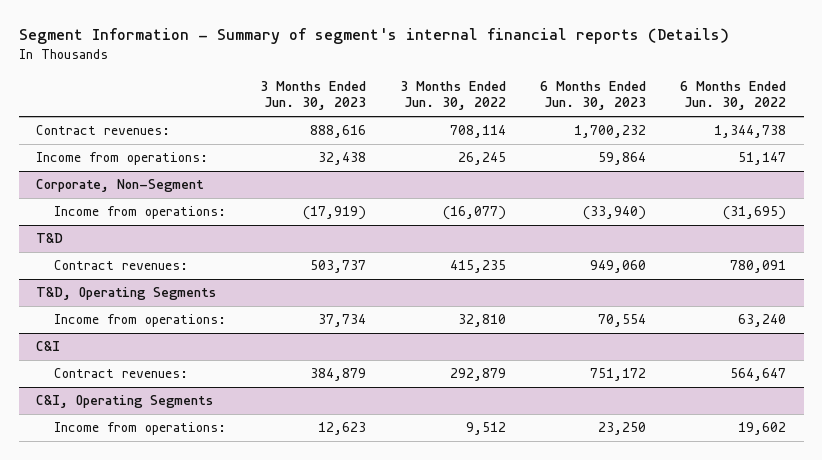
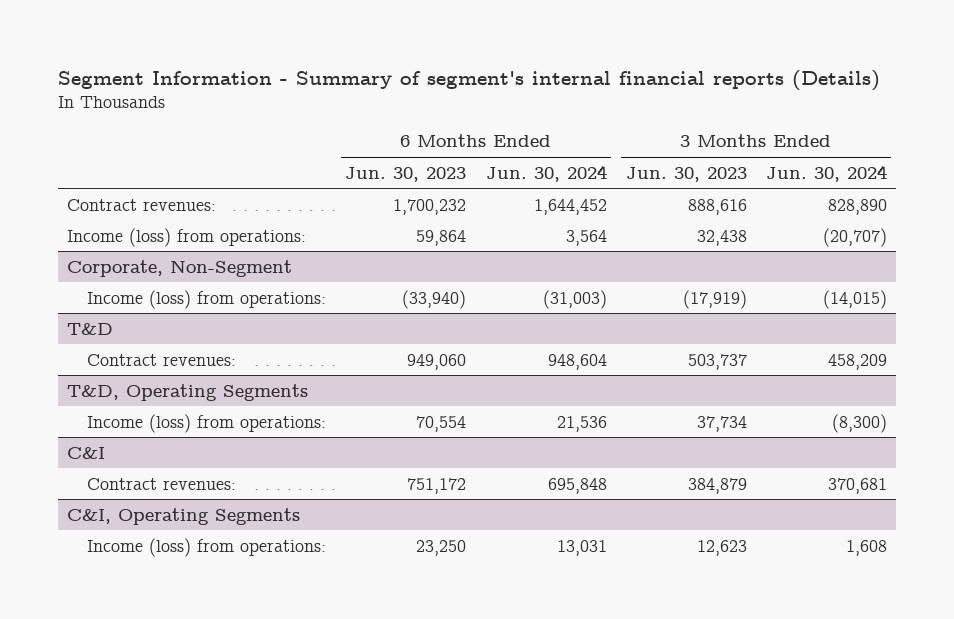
- | 3 Months Ended Jun. 30, 2023 | 3 Months Ended Jun. 30, 2022 | 6 Months Ended Jun. 30, 2023 | 6 Months Ended Jun. 30, 2022
+ | 6 Months Ended Jun. 30, 2023 | 6 Months Ended Jun. 30, 2024 | 3 Months Ended Jun. 30, 2023 | 3 Months Ended Jun. 30, 2024
- Income from operations: | 32,438 | 26,245 | 59,864 | 51,147
+ Income (loss) from operations: | 59,864 | 3,564 | 32,438 | (20,707)
@ Corporate, Non-Segment
- Income from operations: | (17,919) | (16,077) | (33,940) | (31,695)
+ Income (loss) from operations: | (33,940) | (31,003) | (17,919) | (14,015)
@ T&D, Operating Segments
- Income from operations: | 37,734 | 32,810 | 70,554 | 63,240
+ Income (loss) from operations: | 70,554 | 21,536 | 37,734 | (8,300)
@ C&I, Operating Segments
- Income from operations: | 12,623 | 9,512 | 23,250 | 19,602
+ Income (loss) from operations: | 23,250 | 13,031 | 12,623 | 1,608

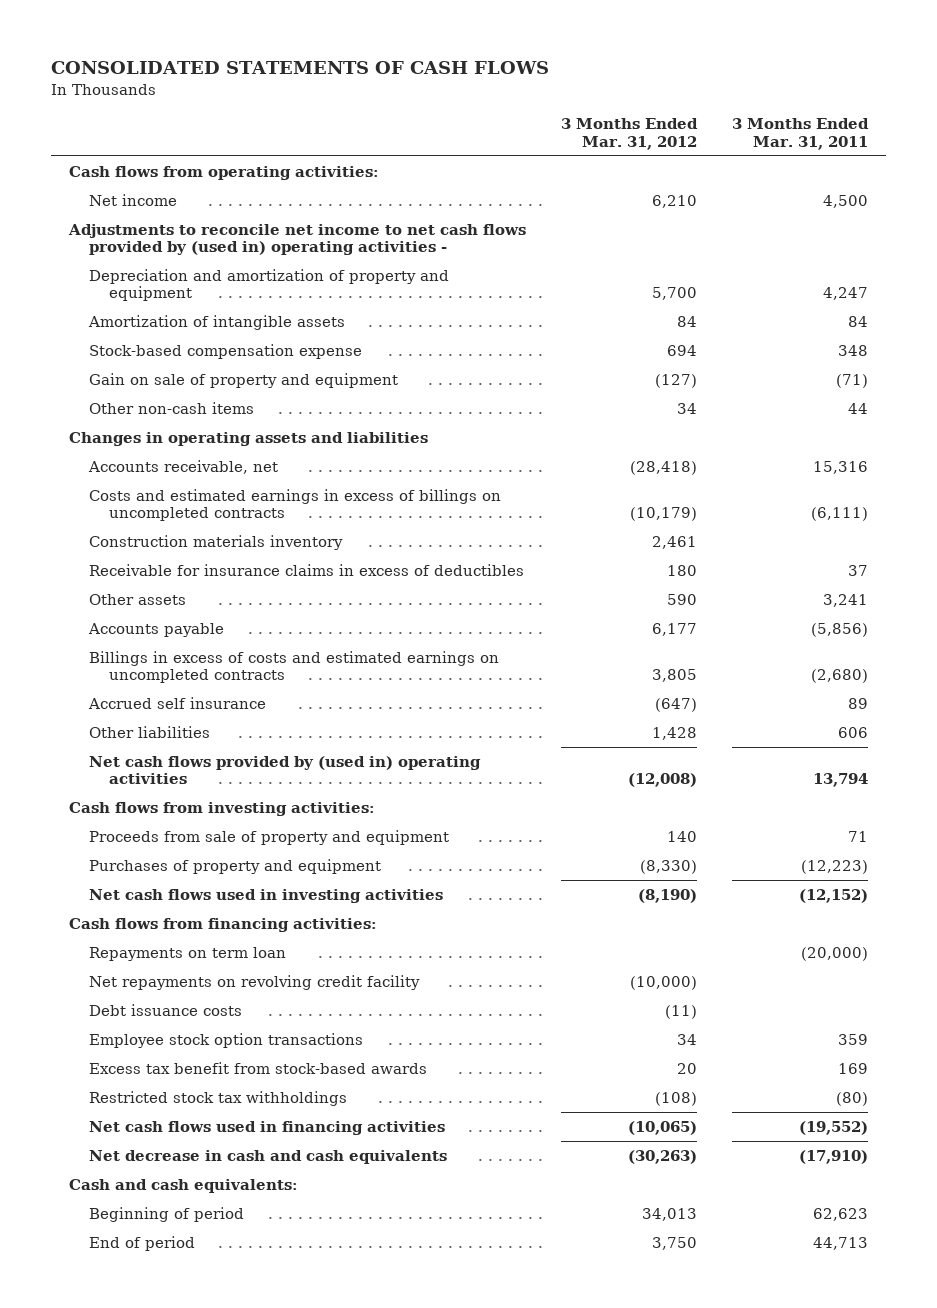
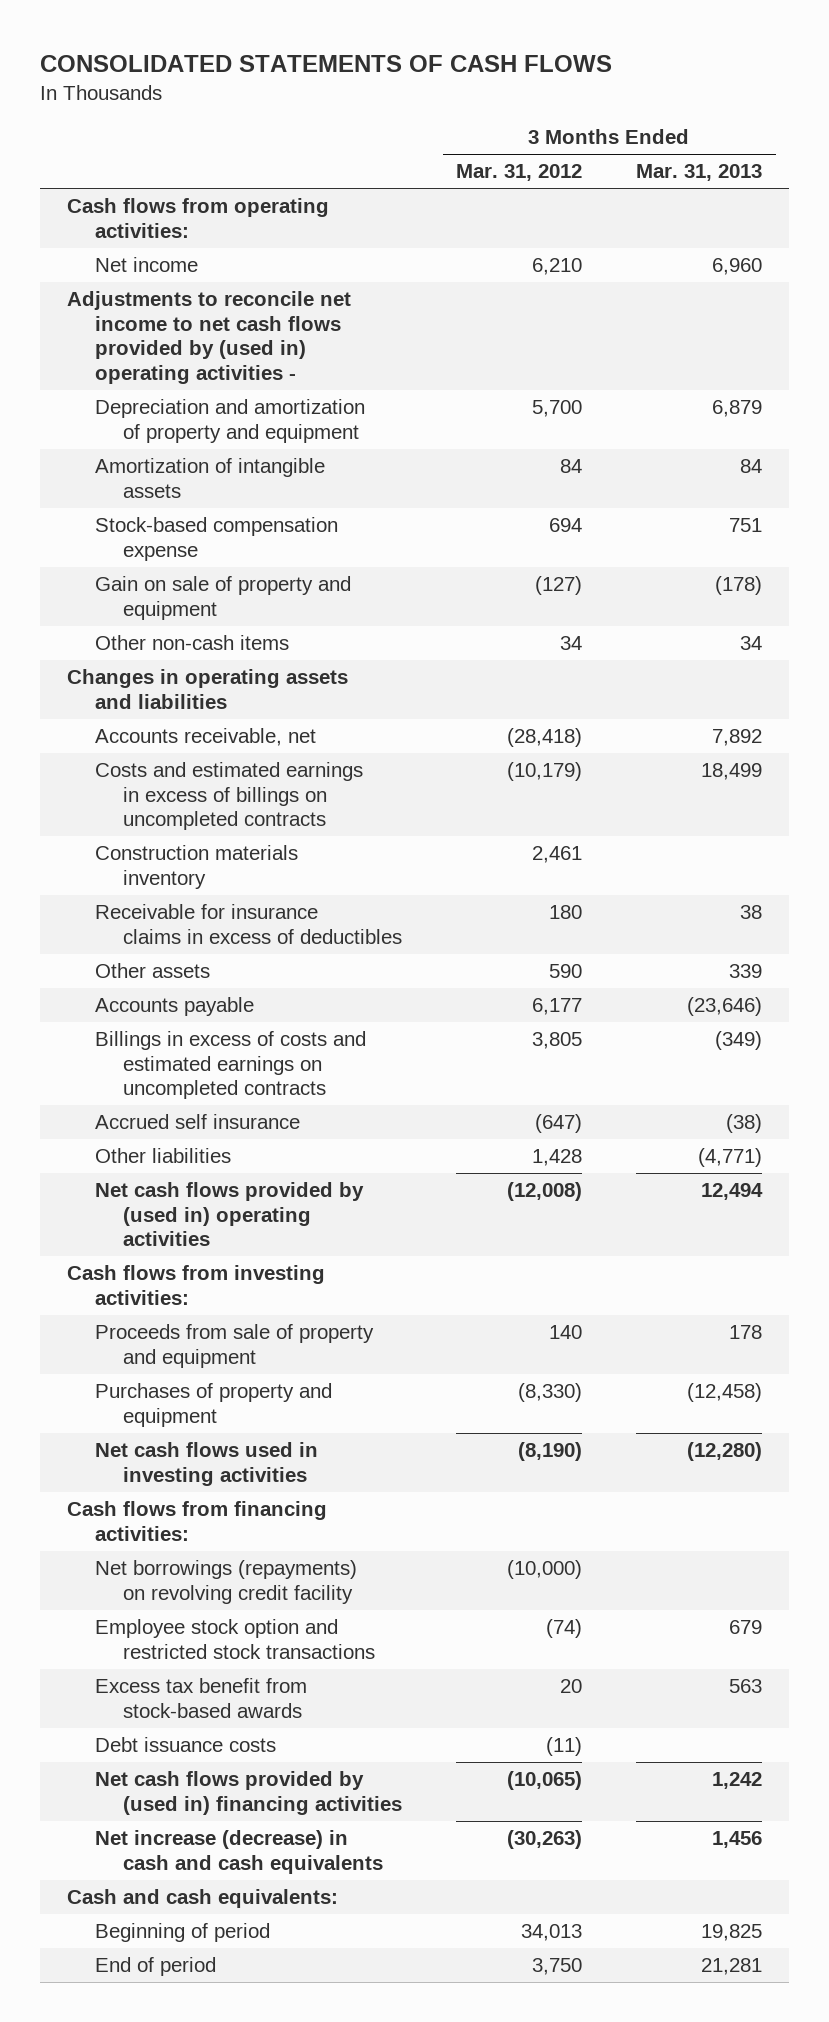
- | 3 Months Ended Mar. 31, 2012 | 3 Months Ended Mar. 31, 2011
+ | 3 Months Ended Mar. 31, 2012 | 3 Months Ended Mar. 31, 2013
- Repayments on term loan | | (20,000)
- Net repayments on revolving credit facility | (10,000) |
- Employee stock option transactions | 34 | 359
+ Net borrowings (repayments) on revolving credit facility | (10,000) |
+ Employee stock option and restricted stock transactions | (74) | 679
- Restricted stock tax withholdings | (108) | (80)
- Net cash flows used in financing activities | (10,065) | (19,552)
- Net decrease in cash and cash equivalents | (30,263) | (17,910)
moved down: Debt issuance costs | (11) |
+ Net cash flows provided by (used in) financing activities | (10,065) | 1,242
+ Net increase (decrease) in cash and cash equivalents | (30,263) | 1,456

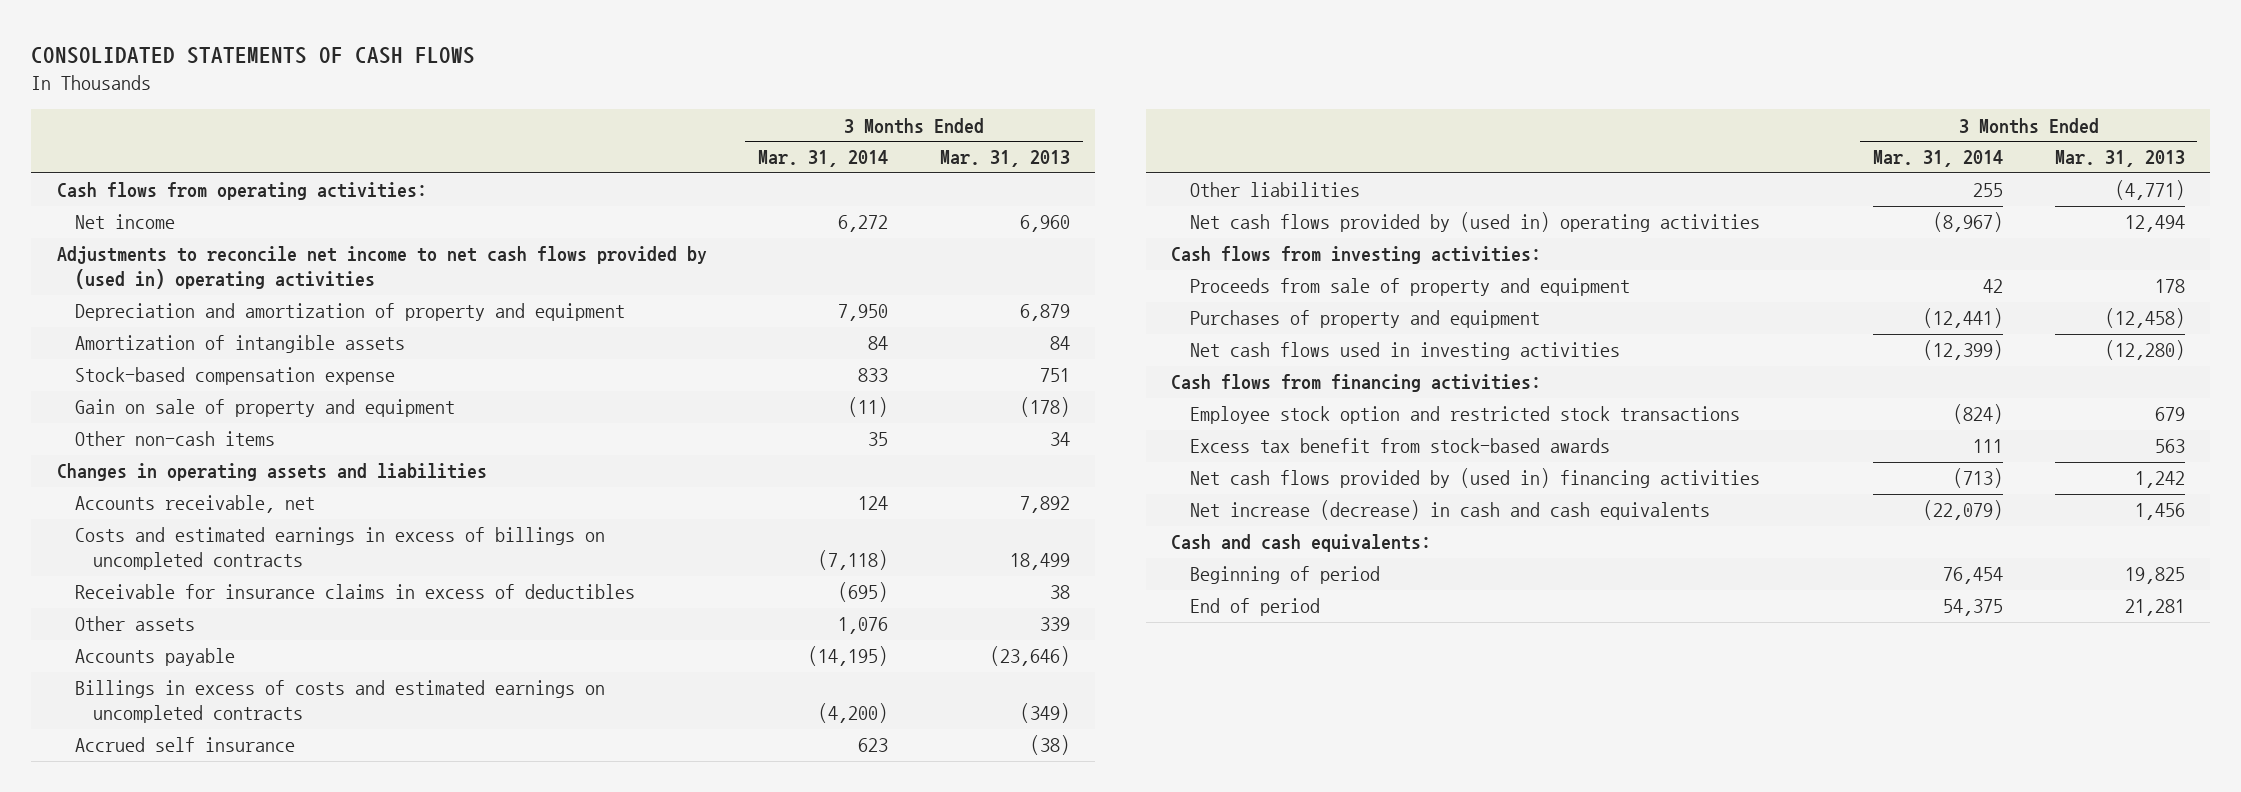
- | 3 Months Ended Mar. 31, 2012 | 3 Months Ended Mar. 31, 2013
+ | 3 Months Ended Mar. 31, 2014 | 3 Months Ended Mar. 31, 2013
- Adjustments to reconcile net income to net cash flows provided by (used in) operating activities -
+ Adjustments to reconcile net income to net cash flows provided by (used in) operating activities
- Construction materials inventory | 2,461 |
- Net borrowings (repayments) on revolving credit facility | (10,000) |
- Debt issuance costs | (11) |

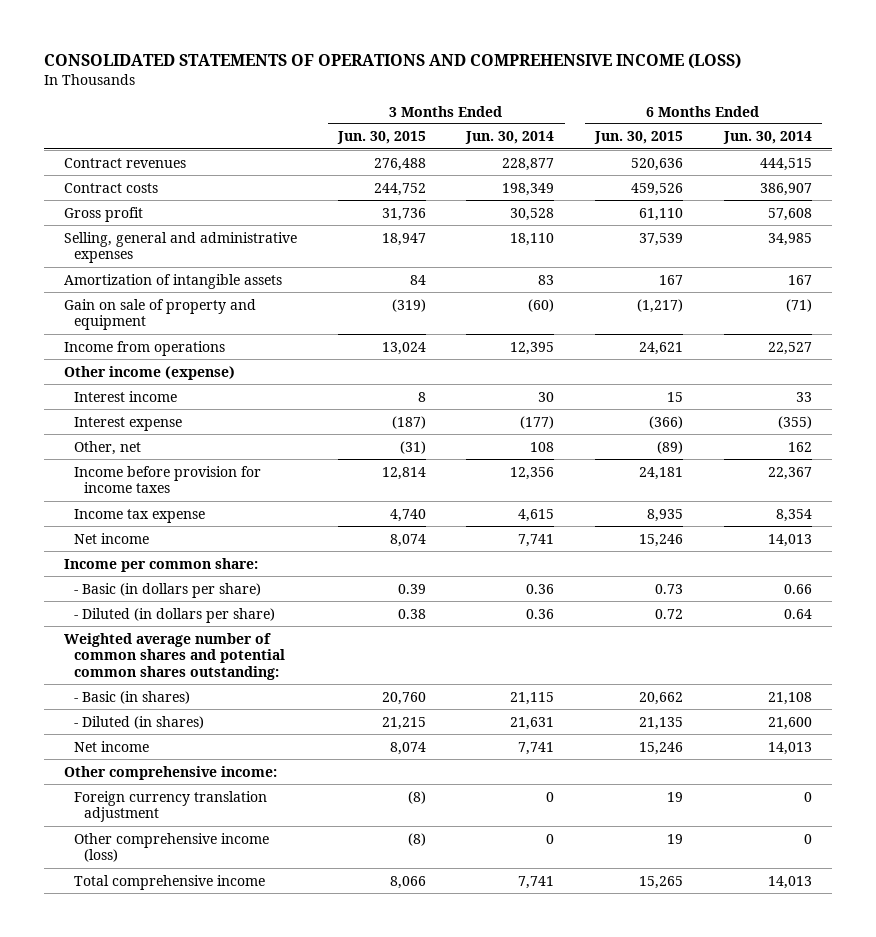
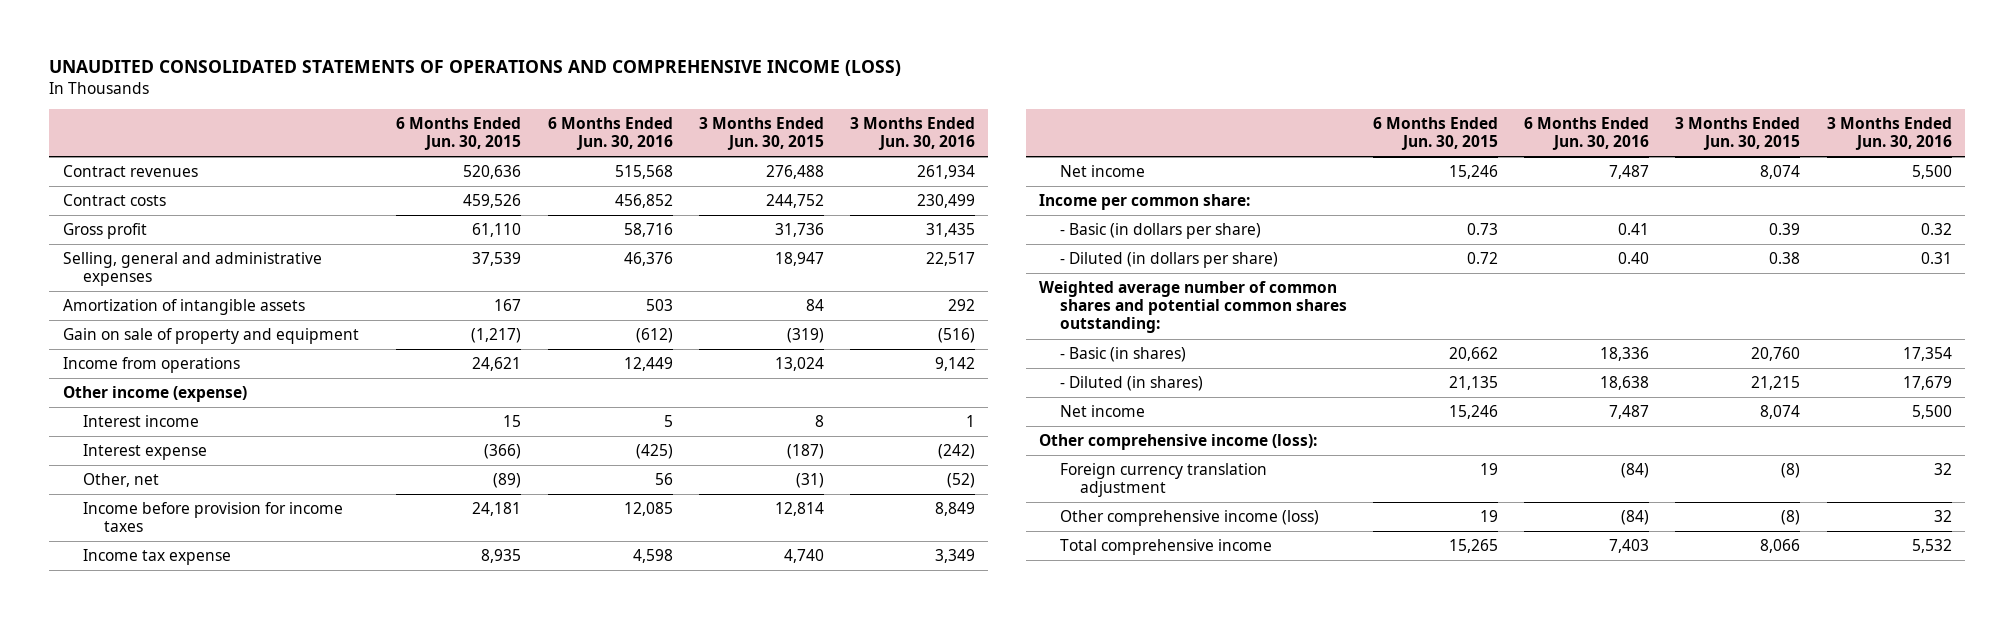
- CONSOLIDATED STATEMENTS OF OPERATIONS AND COMPREHENSIVE INCOME (LOSS)
+ UNAUDITED CONSOLIDATED STATEMENTS OF OPERATIONS AND COMPREHENSIVE INCOME (LOSS)
- | 3 Months Ended Jun. 30, 2015 | 3 Months Ended Jun. 30, 2014 | 6 Months Ended Jun. 30, 2015 | 6 Months Ended Jun. 30, 2014
+ | 6 Months Ended Jun. 30, 2015 | 6 Months Ended Jun. 30, 2016 | 3 Months Ended Jun. 30, 2015 | 3 Months Ended Jun. 30, 2016
- Other comprehensive income:
+ Other comprehensive income (loss):

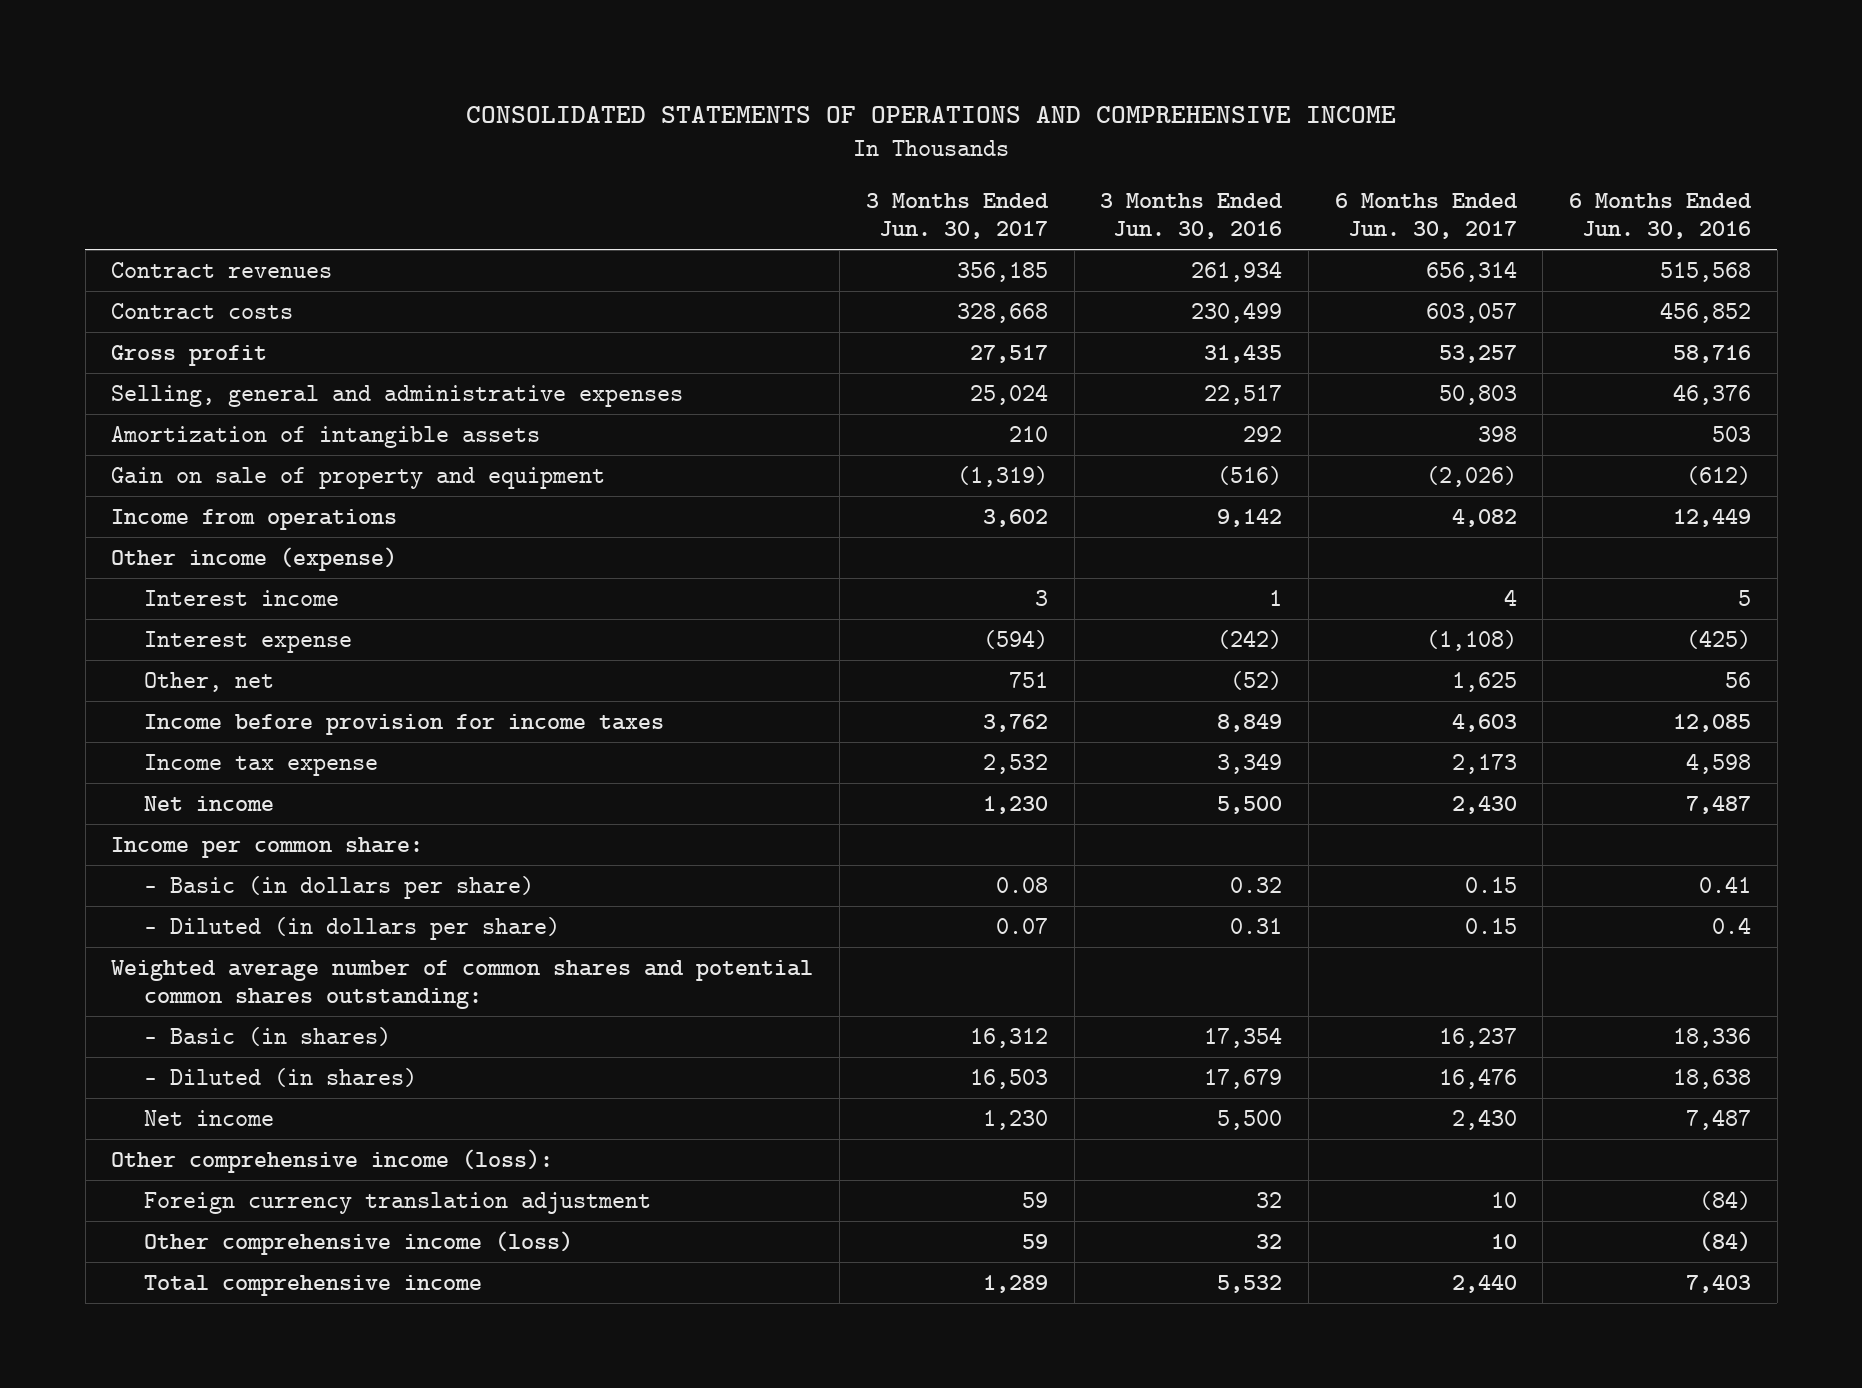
- UNAUDITED CONSOLIDATED STATEMENTS OF OPERATIONS AND COMPREHENSIVE INCOME (LOSS)
+ CONSOLIDATED STATEMENTS OF OPERATIONS AND COMPREHENSIVE INCOME
- | 6 Months Ended Jun. 30, 2015 | 6 Months Ended Jun. 30, 2016 | 3 Months Ended Jun. 30, 2015 | 3 Months Ended Jun. 30, 2016
+ | 3 Months Ended Jun. 30, 2017 | 3 Months Ended Jun. 30, 2016 | 6 Months Ended Jun. 30, 2017 | 6 Months Ended Jun. 30, 2016
- - Diluted (in dollars per share) | 0.72 | 0.40 | 0.38 | 0.31
+ - Diluted (in dollars per share) | 0.07 | 0.31 | 0.15 | 0.4

